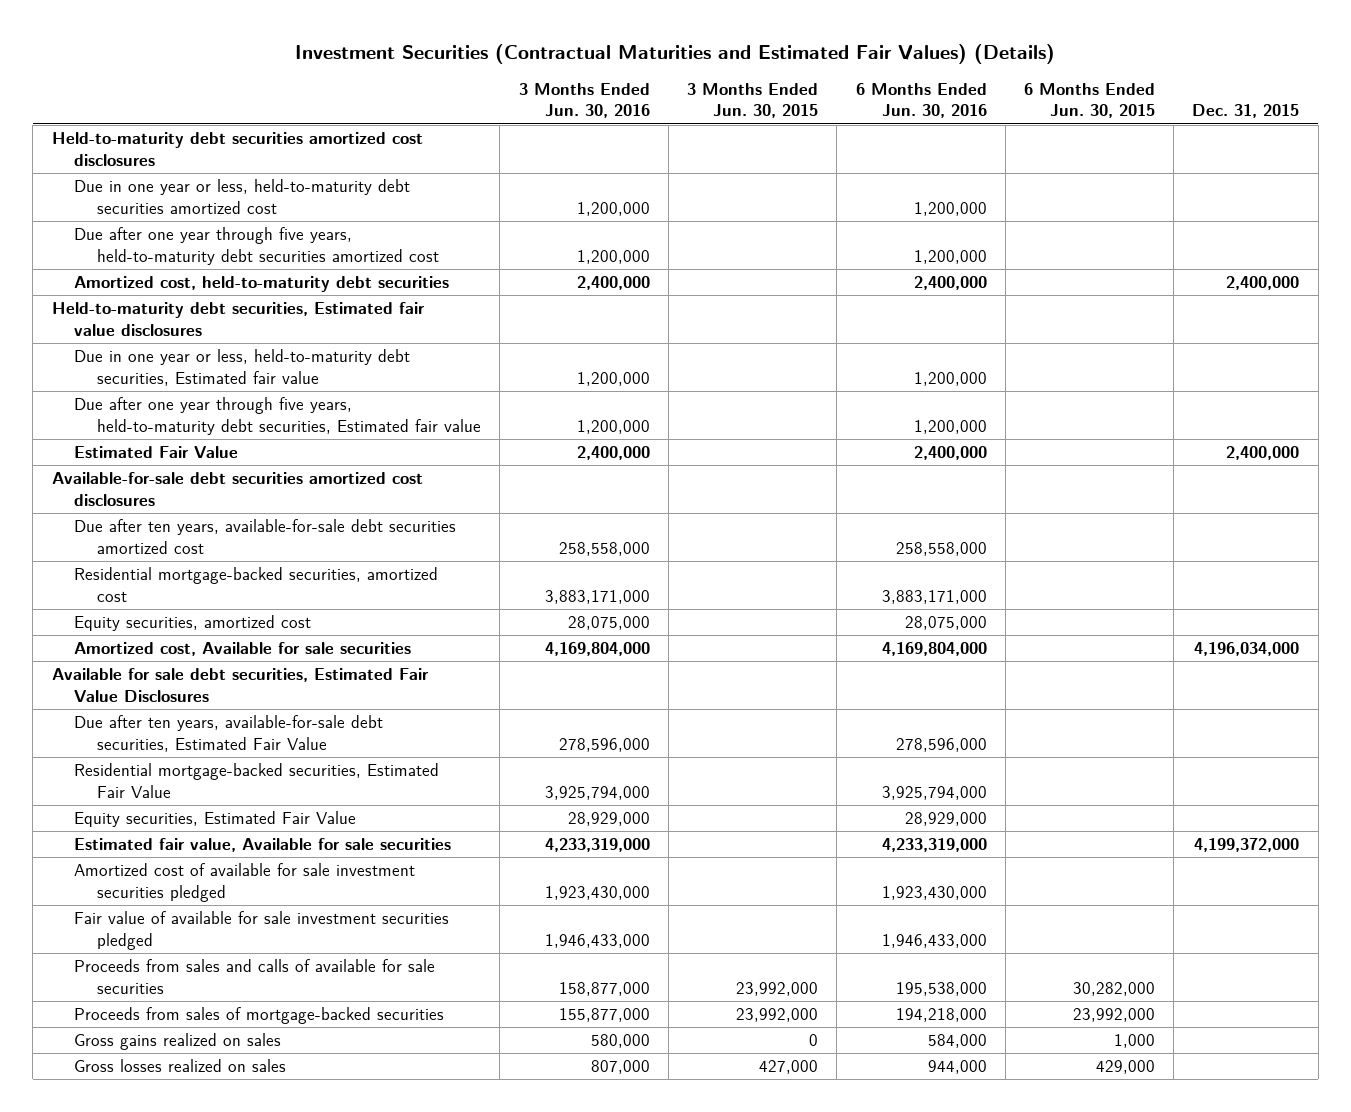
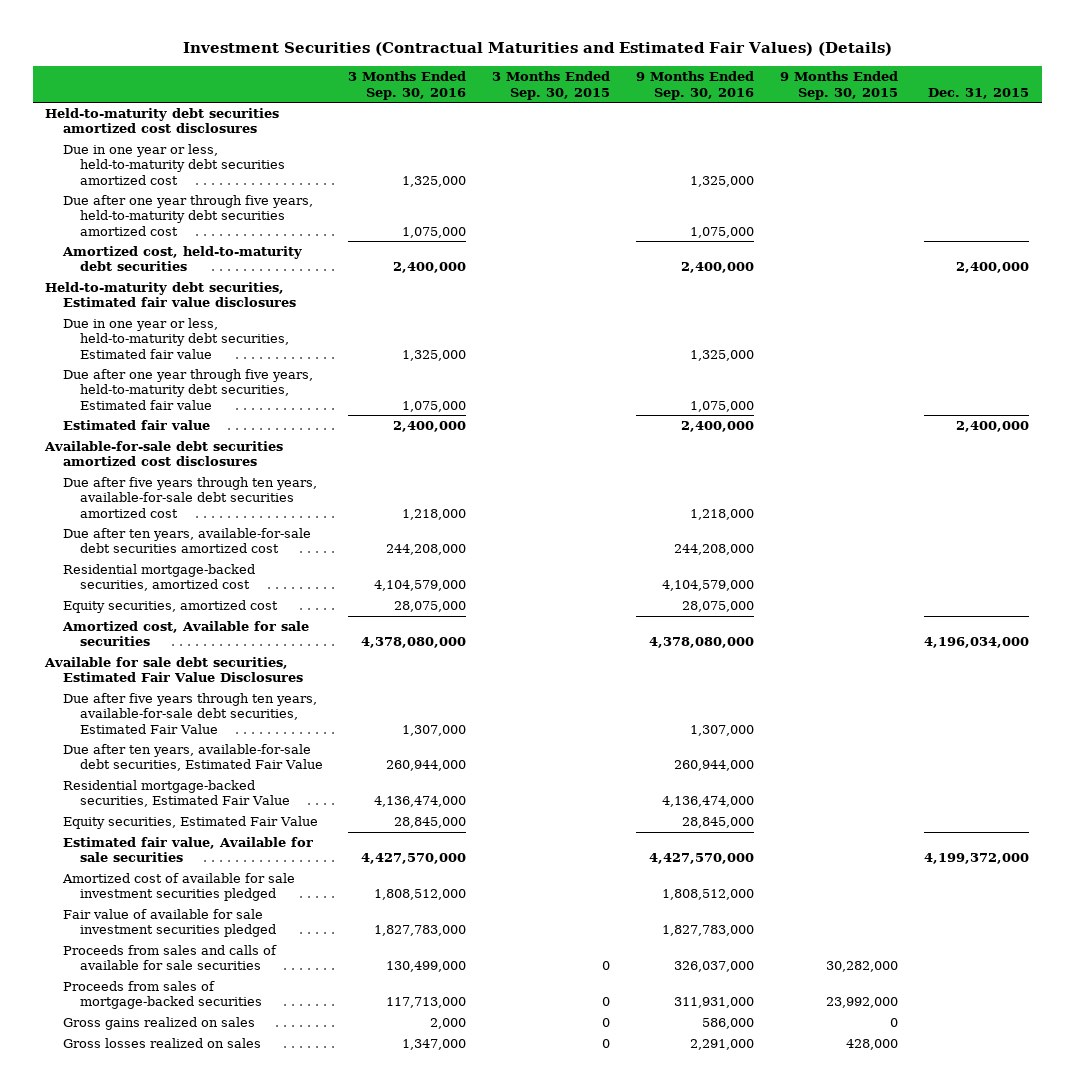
- | 3 Months Ended Jun. 30, 2016 | 3 Months Ended Jun. 30, 2015 | 6 Months Ended Jun. 30, 2016 | 6 Months Ended Jun. 30, 2015 | Dec. 31, 2015
+ | 3 Months Ended Sep. 30, 2016 | 3 Months Ended Sep. 30, 2015 | 9 Months Ended Sep. 30, 2016 | 9 Months Ended Sep. 30, 2015 | Dec. 31, 2015
- Estimated Fair Value | 2,400,000 | | 2,400,000 | | 2,400,000
+ Estimated fair value | 2,400,000 | | 2,400,000 | | 2,400,000
+ Due after five years through ten years, available-for-sale debt securities amortized cost | 1,218,000 | | 1,218,000 | |
+ Due after five years through ten years, available-for-sale debt securities, Estimated Fair Value | 1,307,000 | | 1,307,000 | |

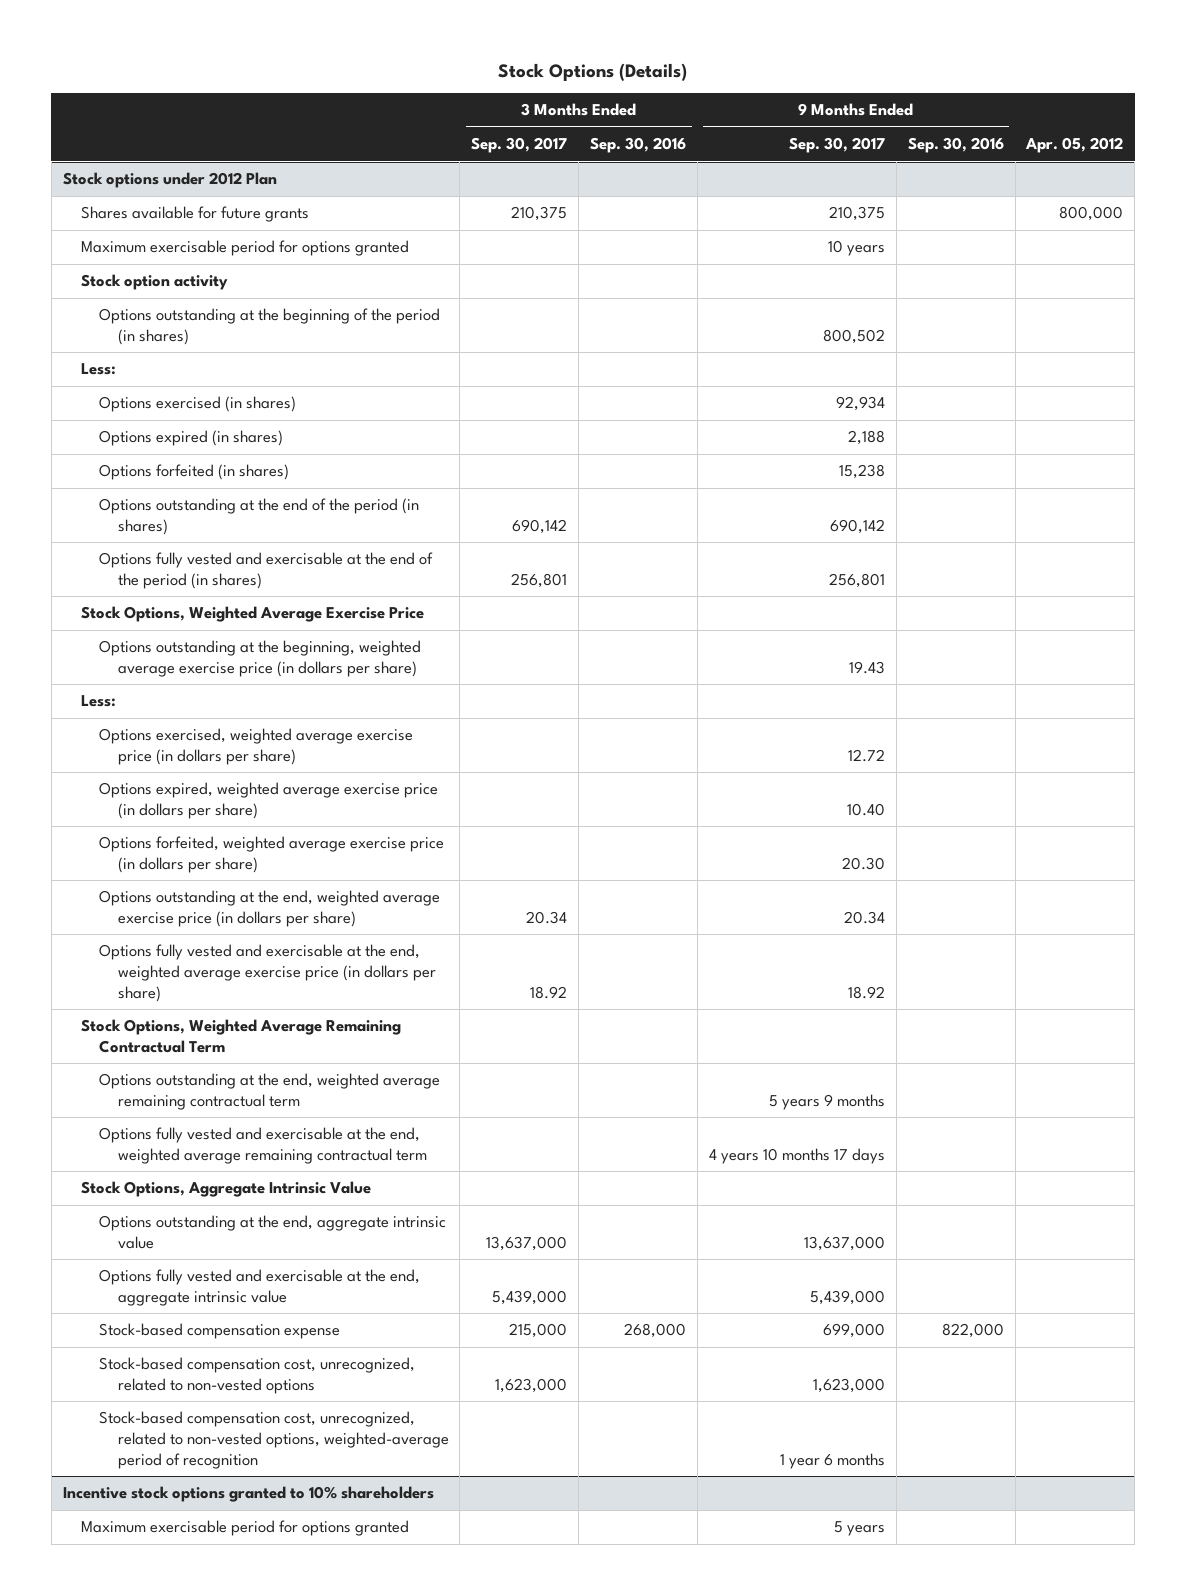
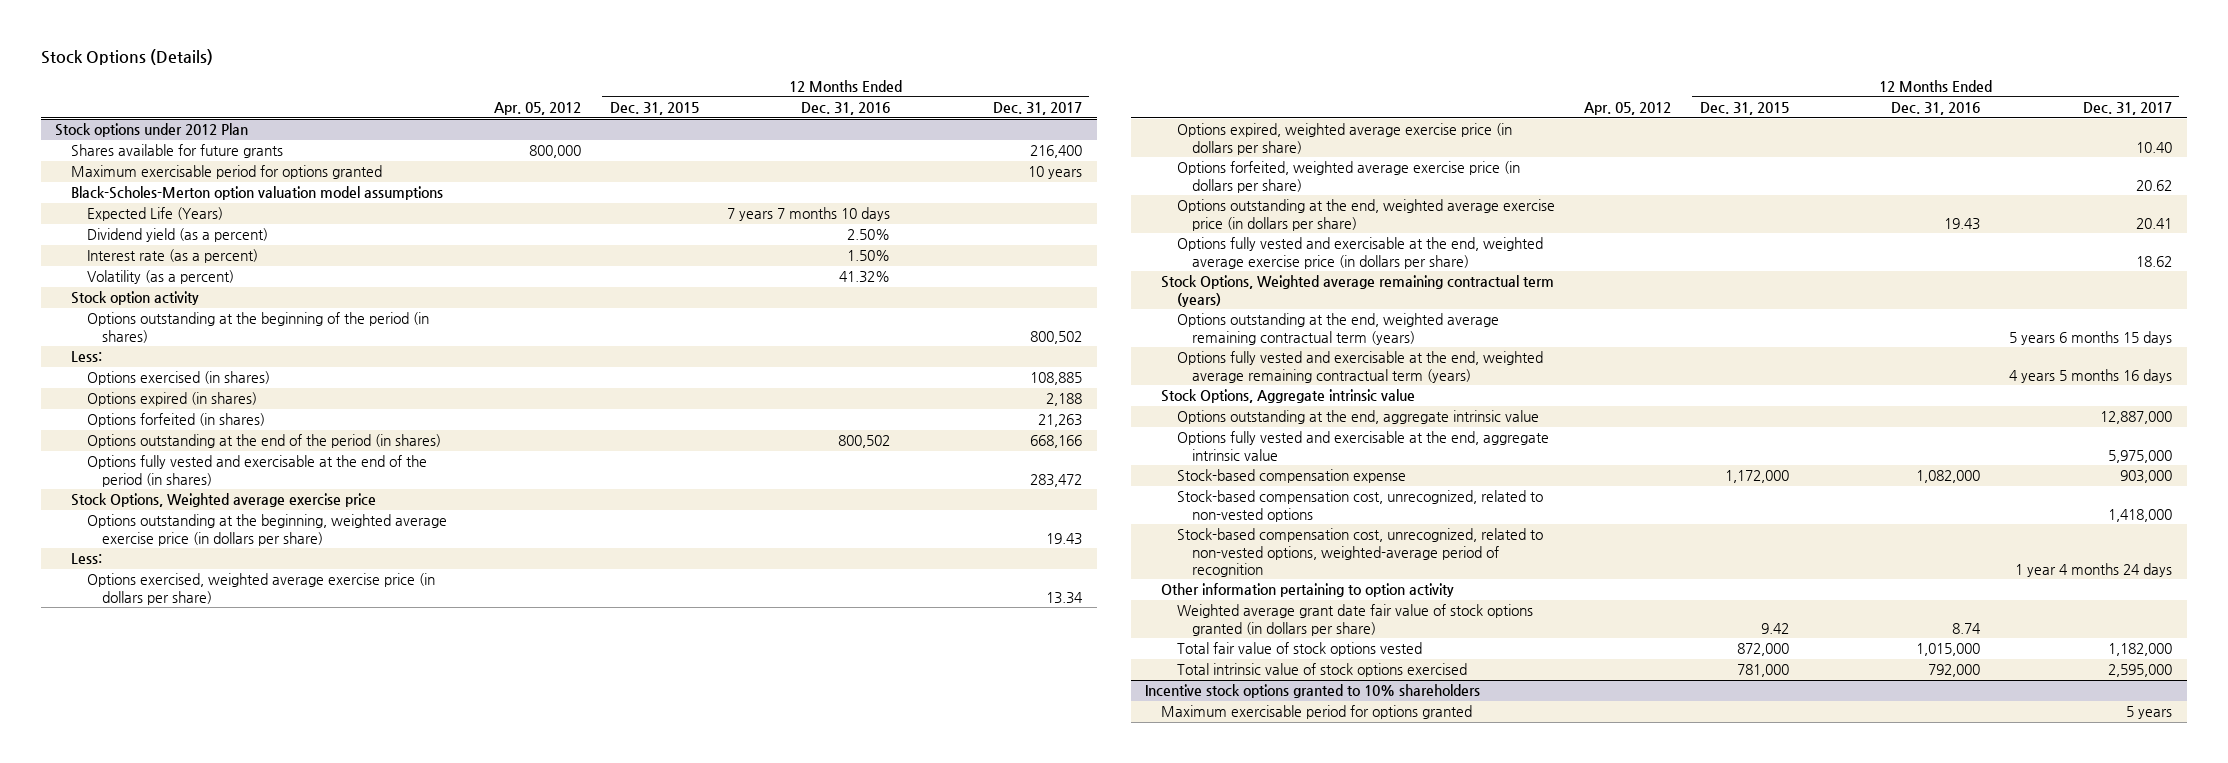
- | 3 Months Ended Sep. 30, 2017 | 3 Months Ended Sep. 30, 2016 | 9 Months Ended Sep. 30, 2017 | 9 Months Ended Sep. 30, 2016 | Apr. 05, 2012
+ | Apr. 05, 2012 | 12 Months Ended Dec. 31, 2015 | 12 Months Ended Dec. 31, 2016 | 12 Months Ended Dec. 31, 2017
@ Stock options under 2012 Plan
+ Black-Scholes-Merton option valuation model assumptions
+ Expected Life (Years) | | | 7 years 7 months 10 days |
+ Dividend yield (as a percent) | | | 2.50% |
+ Interest rate (as a percent) | | | 1.50% |
+ Volatility (as a percent) | | | 41.32% |
- Stock Options, Weighted Average Exercise Price
+ Stock Options, Weighted average exercise price
- Stock Options, Weighted Average Remaining Contractual Term
- Options outstanding at the end, weighted average remaining contractual term | | | 5 years 9 months | |
- Options fully vested and exercisable at the end, weighted average remaining contractual term | | | 4 years 10 months 17 days | |
- Stock Options, Aggregate Intrinsic Value
+ Stock Options, Weighted average remaining contractual term (years)
+ Options outstanding at the end, weighted average remaining contractual term (years) | | | | 5 years 6 months 15 days
+ Options fully vested and exercisable at the end, weighted average remaining contractual term (years) | | | | 4 years 5 months 16 days
+ Stock Options, Aggregate intrinsic value
+ Other information pertaining to option activity
+ Weighted average grant date fair value of stock options granted (in dollars per share) | | 9.42 | 8.74 |
+ Total fair value of stock options vested | | 872,000 | 1,015,000 | 1,182,000
+ Total intrinsic value of stock options exercised | | 781,000 | 792,000 | 2,595,000

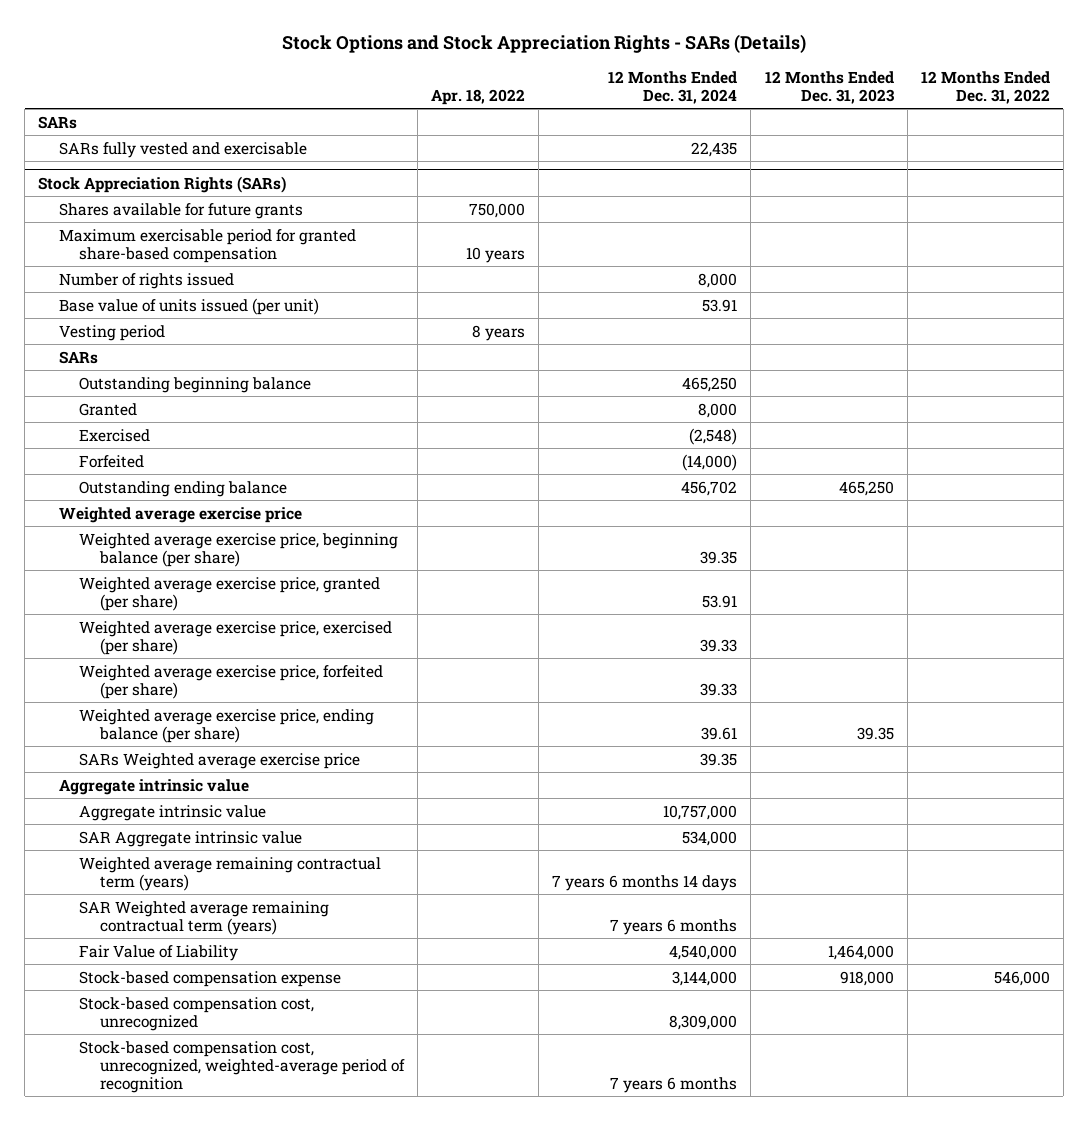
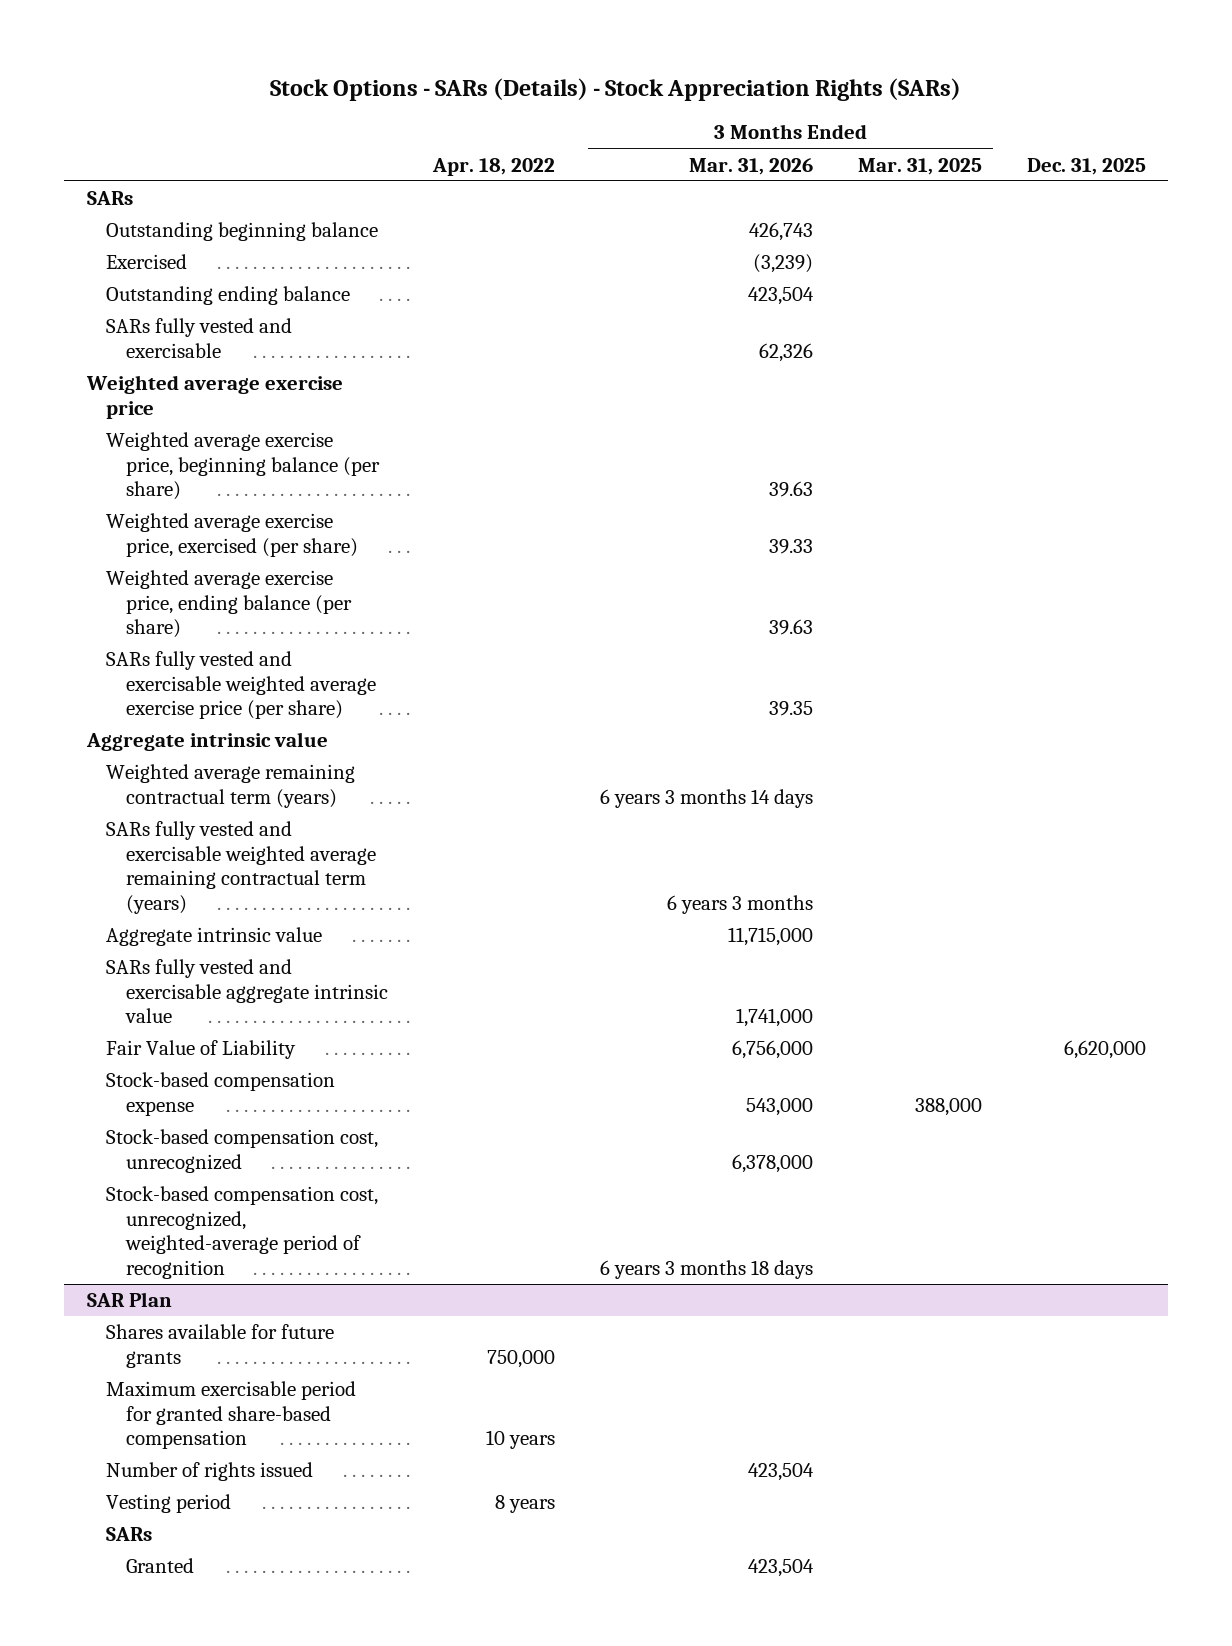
- Stock Options and Stock Appreciation Rights - SARs (Details)
+ Stock Options - SARs (Details) - Stock Appreciation Rights (SARs)
- | Apr. 18, 2022 | 12 Months Ended Dec. 31, 2024 | 12 Months Ended Dec. 31, 2023 | 12 Months Ended Dec. 31, 2022
+ | Apr. 18, 2022 | 3 Months Ended Mar. 31, 2026 | 3 Months Ended Mar. 31, 2025 | Dec. 31, 2025
+ Outstanding beginning balance | | 426,743 | |
+ Exercised | | (3,239) | |
+ Outstanding ending balance | | 423,504 | |
- Stock Appreciation Rights (SARs)
+ Weighted average exercise price
+ Weighted average exercise price, beginning balance (per share) | | 39.63 | |
+ Weighted average exercise price, exercised (per share) | | 39.33 | |
+ Weighted average exercise price, ending balance (per share) | | 39.63 | |
+ SARs fully vested and exercisable weighted average exercise price (per share) | | 39.35 | |
+ Aggregate intrinsic value
+ Weighted average remaining contractual term (years) | | 6 years 3 months 14 days | |
+ SARs fully vested and exercisable weighted average remaining contractual term (years) | | 6 years 3 months | |
+ Aggregate intrinsic value | | 11,715,000 | |
+ SARs fully vested and exercisable aggregate intrinsic value | | 1,741,000 | |
+ Fair Value of Liability | | 6,756,000 | | 6,620,000
+ Stock-based compensation expense | | 543,000 | 388,000 |
+ Stock-based compensation cost, unrecognized | | 6,378,000 | |
+ Stock-based compensation cost, unrecognized, weighted-average period of recognition | | 6 years 3 months 18 days | |
+ SAR Plan
- Base value of units issued (per unit) | | 53.91 | |
- Outstanding beginning balance | | 465,250 | |
- Exercised | | (2,548) | |
- Forfeited | | (14,000) | |
- Outstanding ending balance | | 456,702 | 465,250 |
- Weighted average exercise price
- Weighted average exercise price, beginning balance (per share) | | 39.35 | |
- Weighted average exercise price, granted (per share) | | 53.91 | |
- Weighted average exercise price, exercised (per share) | | 39.33 | |
- Weighted average exercise price, forfeited (per share) | | 39.33 | |
- Weighted average exercise price, ending balance (per share) | | 39.61 | 39.35 |
- SARs Weighted average exercise price | | 39.35 | |
- Aggregate intrinsic value
- Aggregate intrinsic value | | 10,757,000 | |
- SAR Aggregate intrinsic value | | 534,000 | |
- Weighted average remaining contractual term (years) | | 7 years 6 months 14 days | |
- SAR Weighted average remaining contractual term (years) | | 7 years 6 months | |
- Fair Value of Liability | | 4,540,000 | 1,464,000 |
- Stock-based compensation expense | | 3,144,000 | 918,000 | 546,000
- Stock-based compensation cost, unrecognized | | 8,309,000 | |
- Stock-based compensation cost, unrecognized, weighted-average period of recognition | | 7 years 6 months | |

